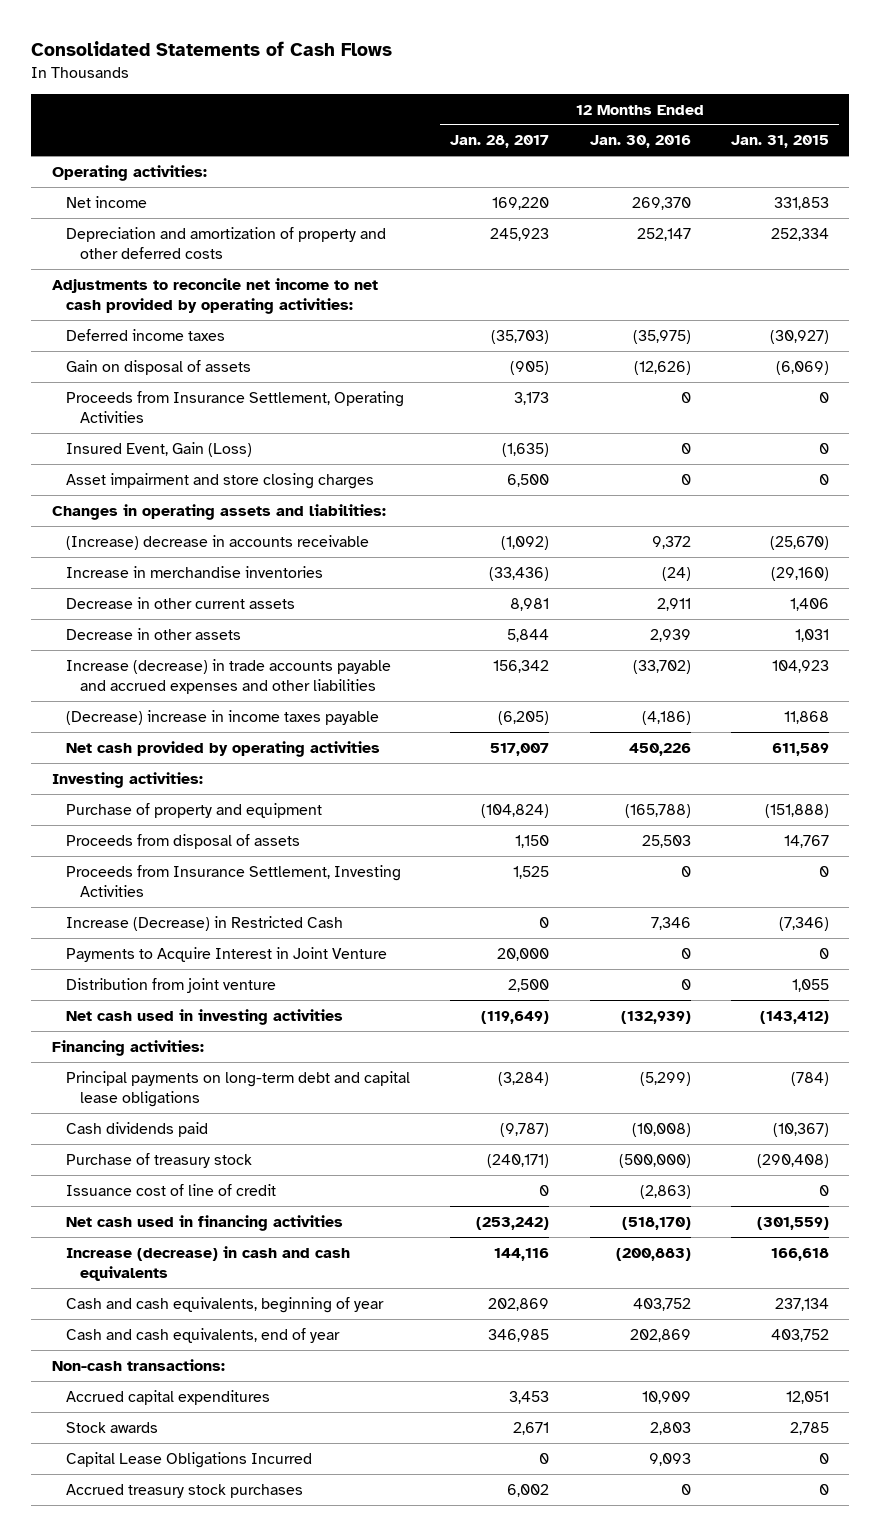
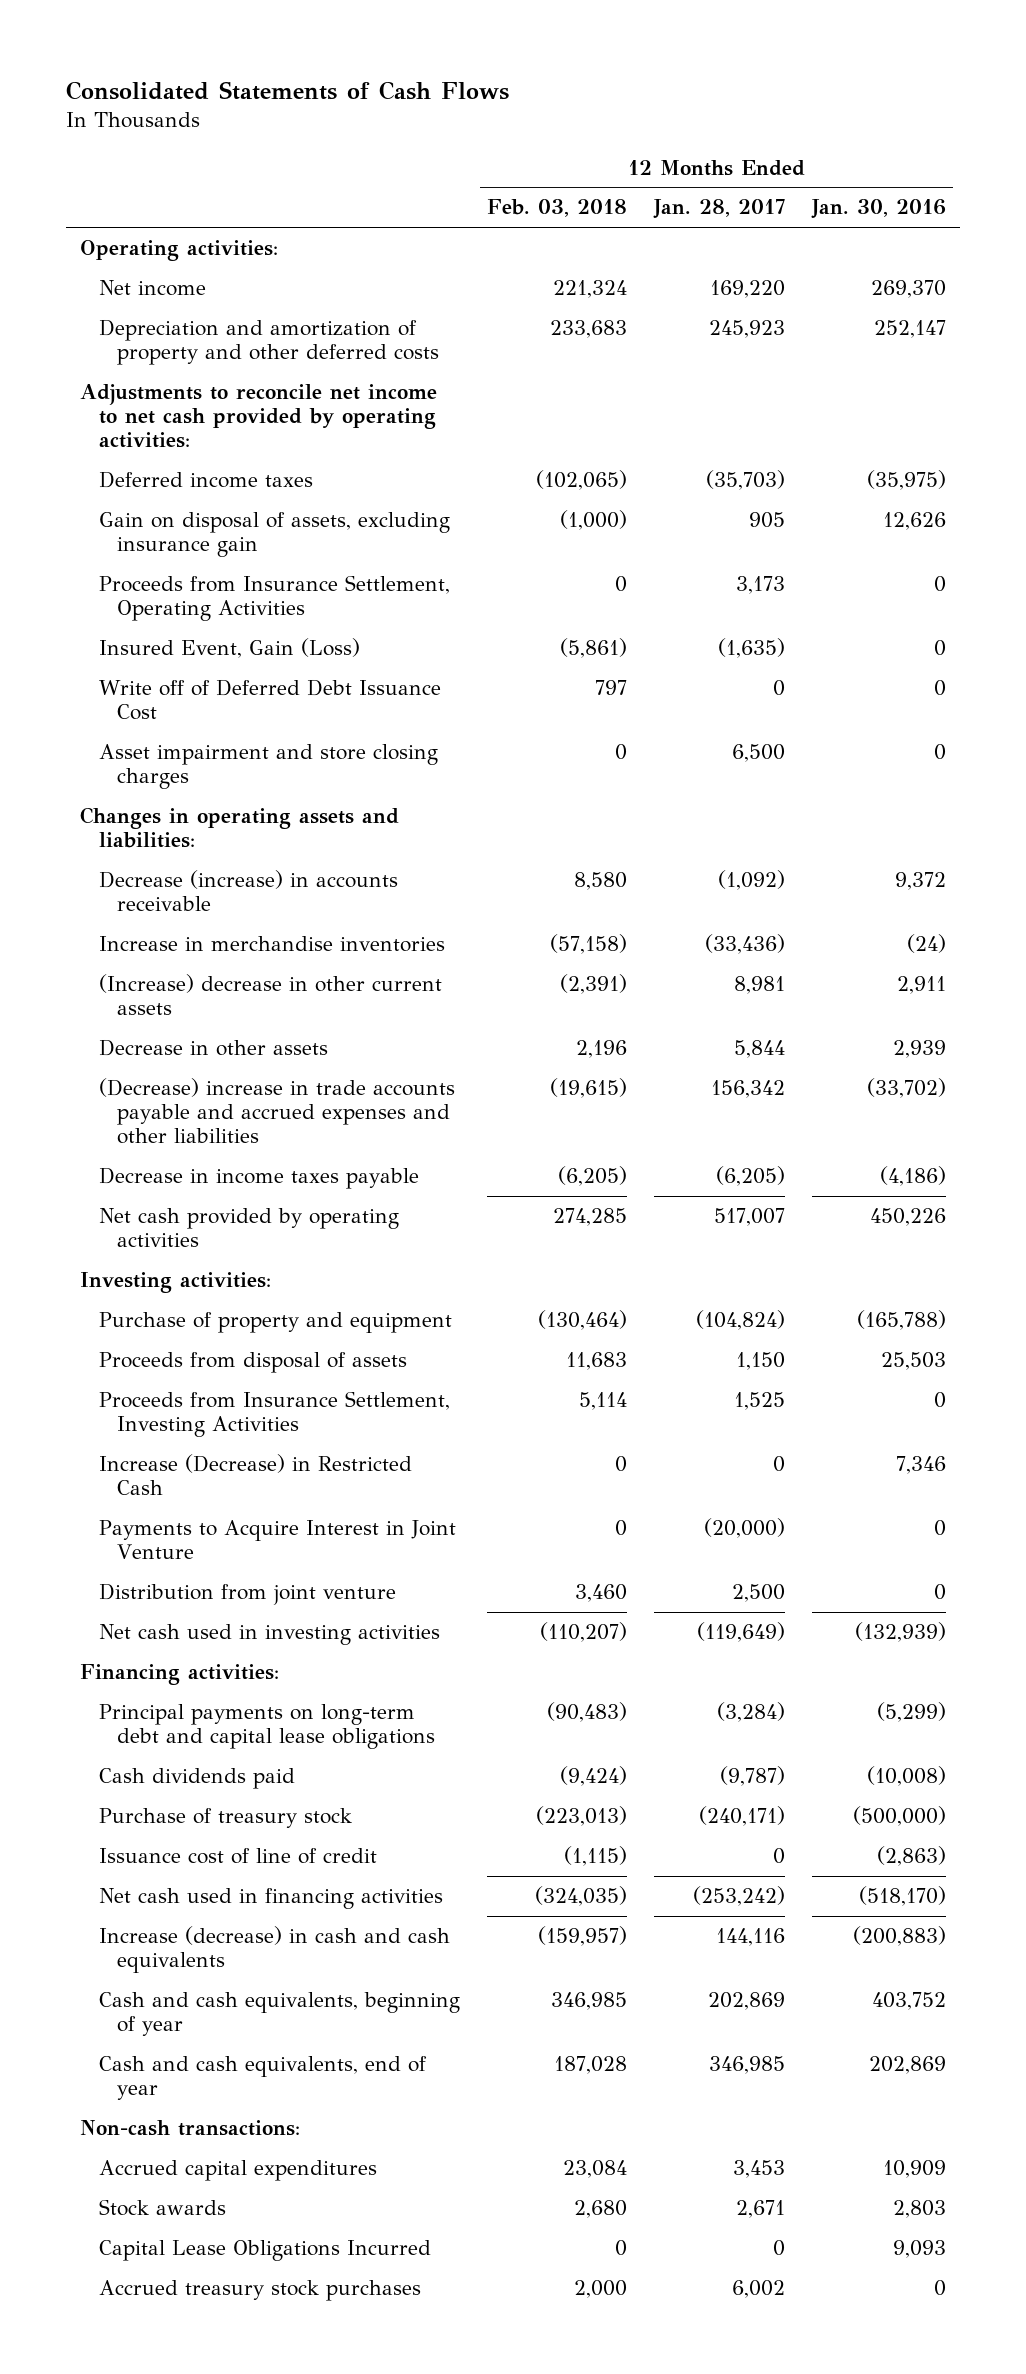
- | 12 Months Ended Jan. 28, 2017 | 12 Months Ended Jan. 30, 2016 | 12 Months Ended Jan. 31, 2015
+ | 12 Months Ended Feb. 03, 2018 | 12 Months Ended Jan. 28, 2017 | 12 Months Ended Jan. 30, 2016
- Gain on disposal of assets | (905) | (12,626) | (6,069)
+ Gain on disposal of assets, excluding insurance gain | (1,000) | 905 | 12,626
+ Write off of Deferred Debt Issuance Cost | 797 | 0 | 0
- (Increase) decrease in accounts receivable | (1,092) | 9,372 | (25,670)
+ Decrease (increase) in accounts receivable | 8,580 | (1,092) | 9,372
- Decrease in other current assets | 8,981 | 2,911 | 1,406
+ (Increase) decrease in other current assets | (2,391) | 8,981 | 2,911
- Increase (decrease) in trade accounts payable and accrued expenses and other liabilities | 156,342 | (33,702) | 104,923
- (Decrease) increase in income taxes payable | (6,205) | (4,186) | 11,868
+ (Decrease) increase in trade accounts payable and accrued expenses and other liabilities | (19,615) | 156,342 | (33,702)
+ Decrease in income taxes payable | (6,205) | (6,205) | (4,186)
- Payments to Acquire Interest in Joint Venture | 20,000 | 0 | 0
+ Payments to Acquire Interest in Joint Venture | 0 | (20,000) | 0

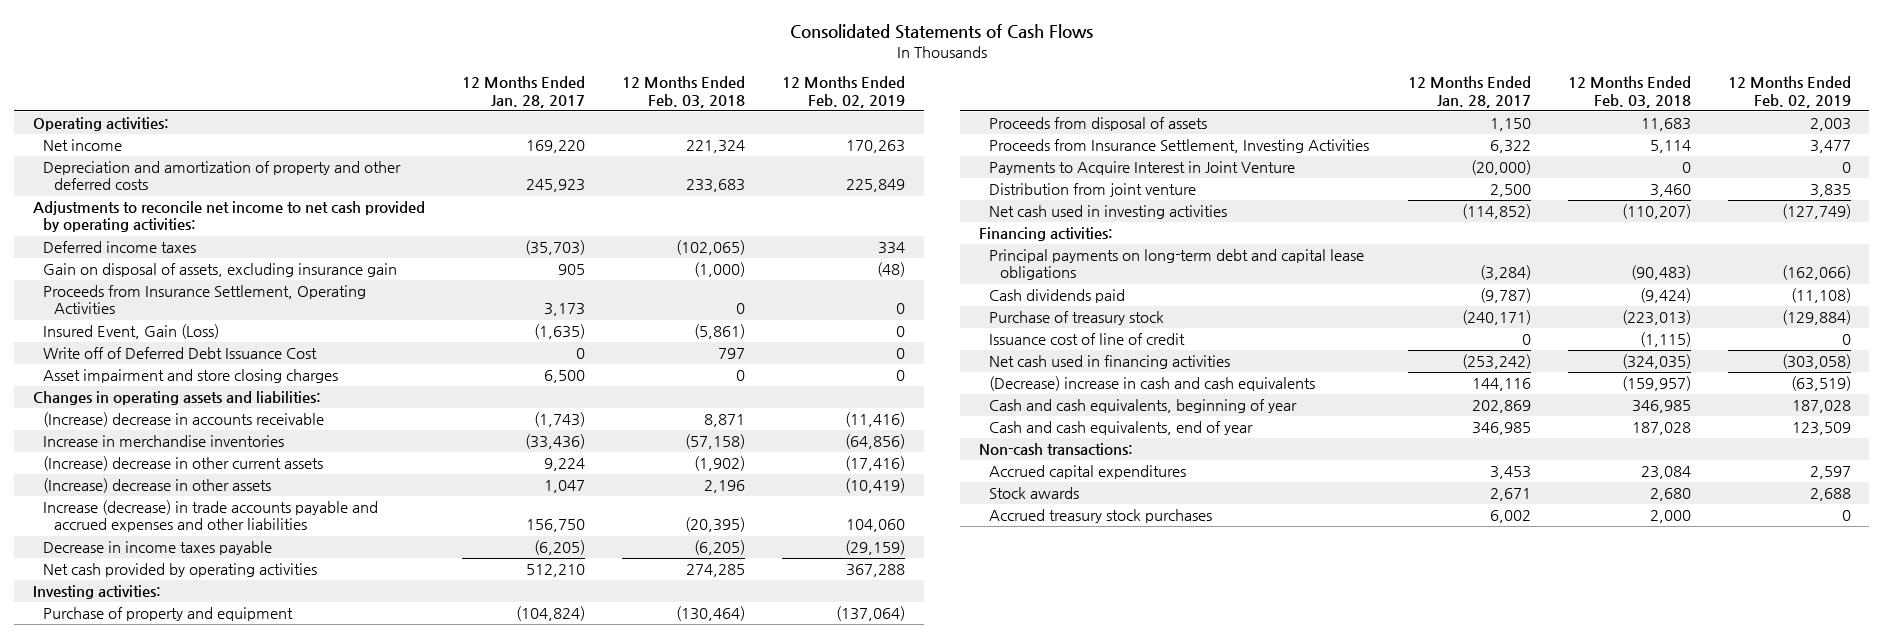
- | 12 Months Ended Feb. 03, 2018 | 12 Months Ended Jan. 28, 2017 | 12 Months Ended Jan. 30, 2016
+ | 12 Months Ended Jan. 28, 2017 | 12 Months Ended Feb. 03, 2018 | 12 Months Ended Feb. 02, 2019
- Decrease (increase) in accounts receivable | 8,580 | (1,092) | 9,372
+ (Increase) decrease in accounts receivable | (1,743) | 8,871 | (11,416)
- (Increase) decrease in other current assets | (2,391) | 8,981 | 2,911
- Decrease in other assets | 2,196 | 5,844 | 2,939
- (Decrease) increase in trade accounts payable and accrued expenses and other liabilities | (19,615) | 156,342 | (33,702)
+ (Increase) decrease in other current assets | 9,224 | (1,902) | (17,416)
+ (Increase) decrease in other assets | 1,047 | 2,196 | (10,419)
+ Increase (decrease) in trade accounts payable and accrued expenses and other liabilities | 156,750 | (20,395) | 104,060
- Net cash provided by operating activities | 274,285 | 517,007 | 450,226
+ Net cash provided by operating activities | 512,210 | 274,285 | 367,288
- Proceeds from Insurance Settlement, Investing Activities | 5,114 | 1,525 | 0
- Increase (Decrease) in Restricted Cash | 0 | 0 | 7,346
+ Proceeds from Insurance Settlement, Investing Activities | 6,322 | 5,114 | 3,477
- Net cash used in investing activities | (110,207) | (119,649) | (132,939)
+ Net cash used in investing activities | (114,852) | (110,207) | (127,749)
- Increase (decrease) in cash and cash equivalents | (159,957) | 144,116 | (200,883)
+ (Decrease) increase in cash and cash equivalents | 144,116 | (159,957) | (63,519)
- Capital Lease Obligations Incurred | 0 | 0 | 9,093

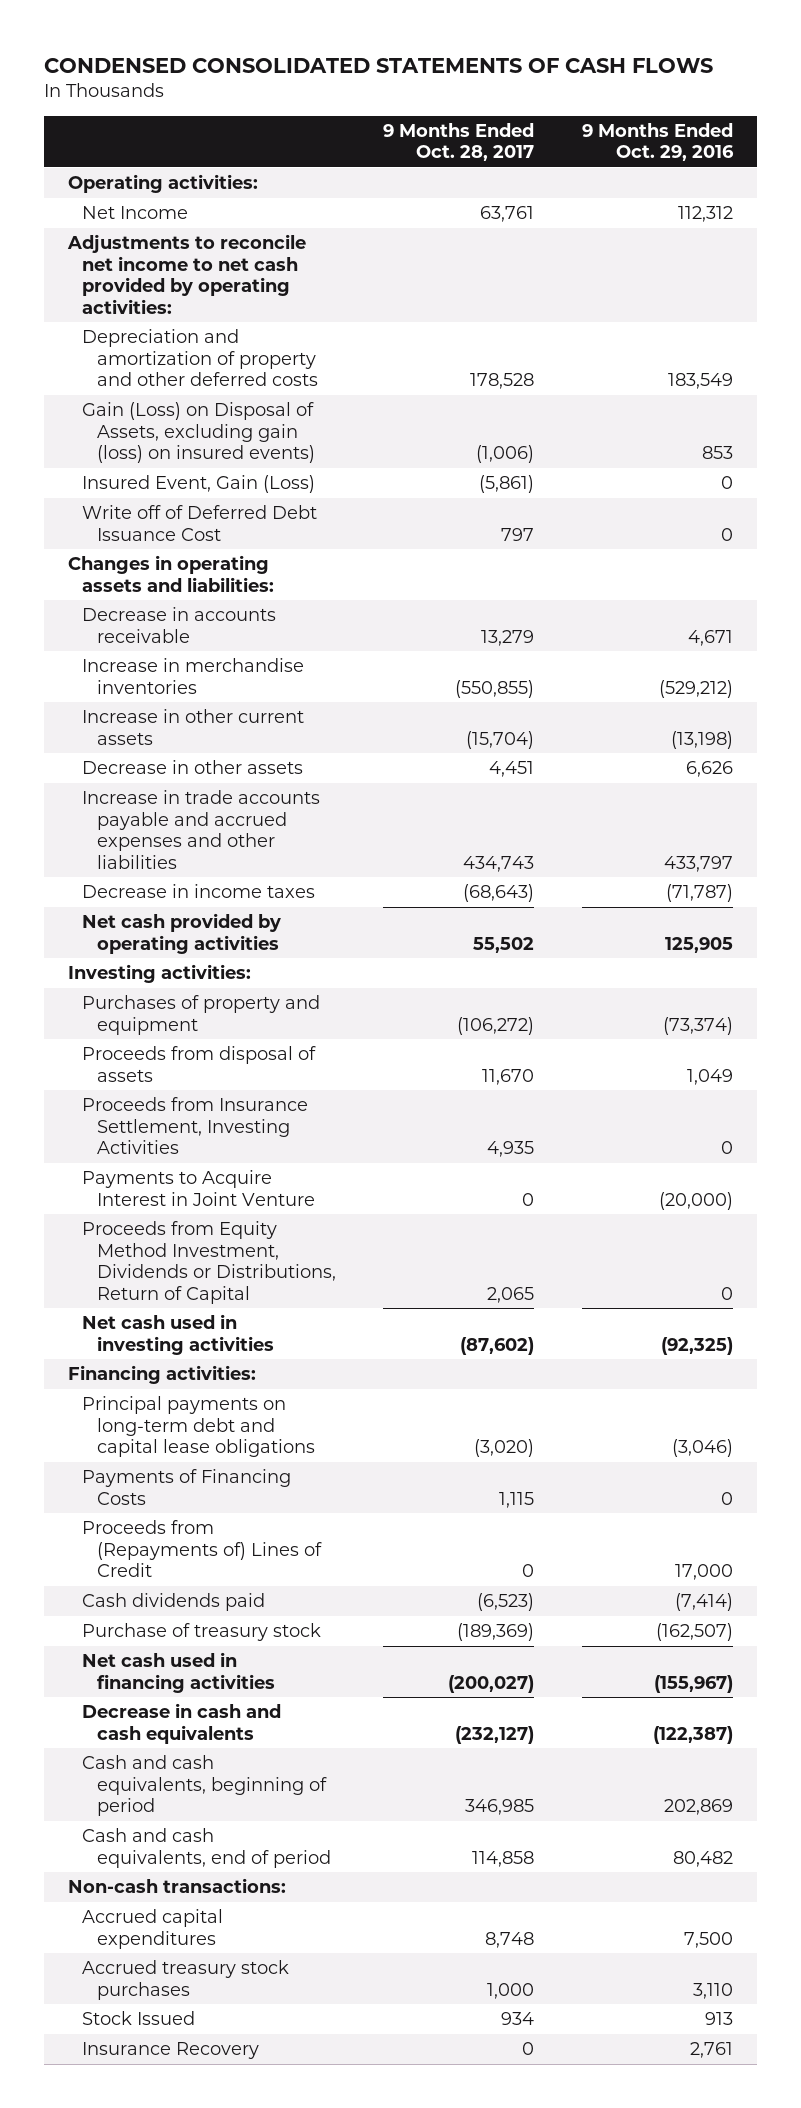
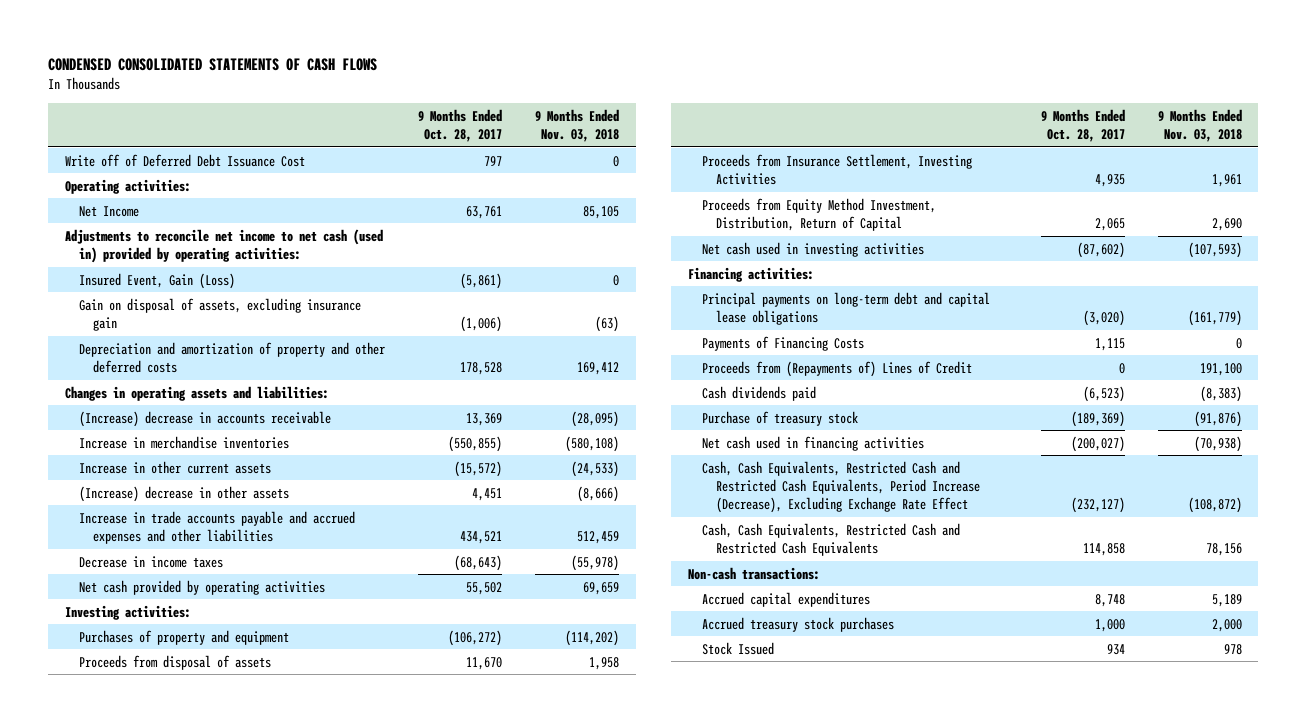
- | 9 Months Ended Oct. 28, 2017 | 9 Months Ended Oct. 29, 2016
+ | 9 Months Ended Oct. 28, 2017 | 9 Months Ended Nov. 03, 2018
moved up: Write off of Deferred Debt Issuance Cost | 797 | 0
- Adjustments to reconcile net income to net cash provided by operating activities:
- Gain (Loss) on Disposal of Assets, excluding gain (loss) on insured events) | (1,006) | 853
+ Adjustments to reconcile net income to net cash (used in) provided by operating activities:
+ Gain on disposal of assets, excluding insurance gain | (1,006) | (63)
moved down: Depreciation and amortization of property and other deferred costs | 178,528 | 169,412
- Decrease in accounts receivable | 13,279 | 4,671
+ (Increase) decrease in accounts receivable | 13,369 | (28,095)
- Increase in other current assets | (15,704) | (13,198)
- Decrease in other assets | 4,451 | 6,626
- Increase in trade accounts payable and accrued expenses and other liabilities | 434,743 | 433,797
+ Increase in other current assets | (15,572) | (24,533)
+ (Increase) decrease in other assets | 4,451 | (8,666)
+ Increase in trade accounts payable and accrued expenses and other liabilities | 434,521 | 512,459
- Payments to Acquire Interest in Joint Venture | 0 | (20,000)
- Proceeds from Equity Method Investment, Dividends or Distributions, Return of Capital | 2,065 | 0
+ Proceeds from Equity Method Investment, Distribution, Return of Capital | 2,065 | 2,690
- Decrease in cash and cash equivalents | (232,127) | (122,387)
- Cash and cash equivalents, beginning of period | 346,985 | 202,869
- Cash and cash equivalents, end of period | 114,858 | 80,482
+ Cash, Cash Equivalents, Restricted Cash and Restricted Cash Equivalents, Period Increase (Decrease), Excluding Exchange Rate Effect | (232,127) | (108,872)
+ Cash, Cash Equivalents, Restricted Cash and Restricted Cash Equivalents | 114,858 | 78,156
- Insurance Recovery | 0 | 2,761

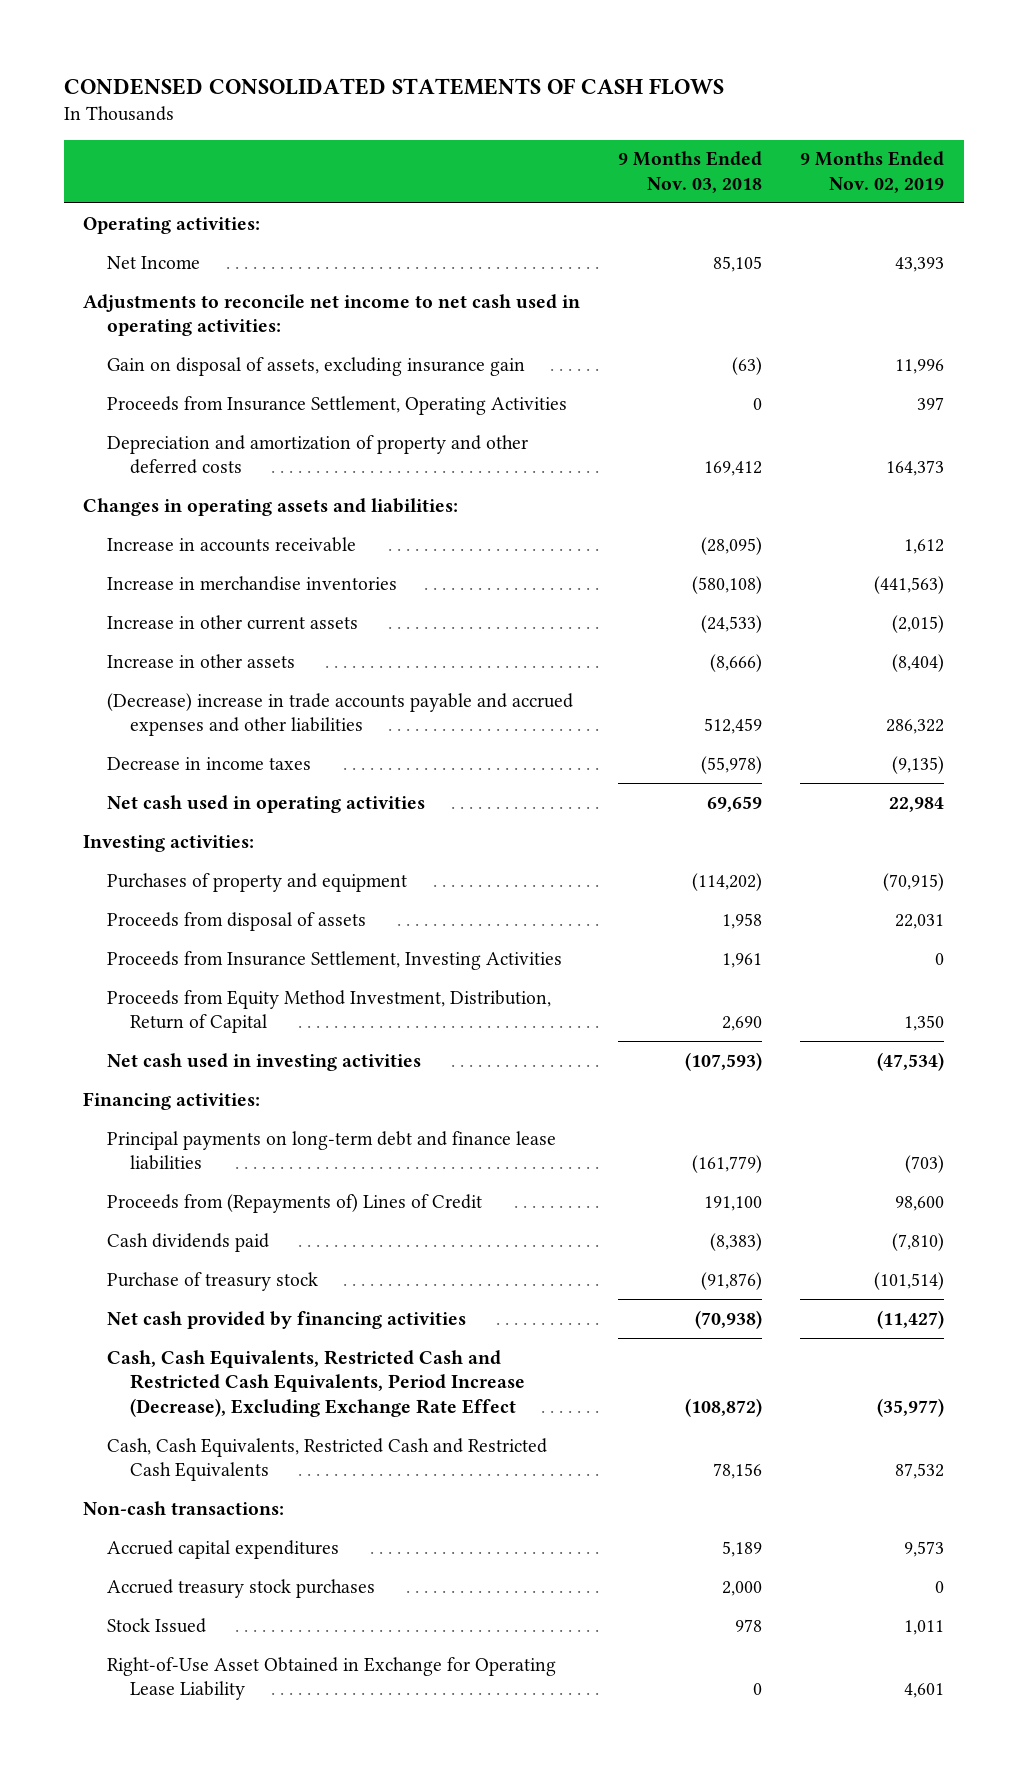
- | 9 Months Ended Oct. 28, 2017 | 9 Months Ended Nov. 03, 2018
+ | 9 Months Ended Nov. 03, 2018 | 9 Months Ended Nov. 02, 2019
- Write off of Deferred Debt Issuance Cost | 797 | 0
- Adjustments to reconcile net income to net cash (used in) provided by operating activities:
- Insured Event, Gain (Loss) | (5,861) | 0
+ Adjustments to reconcile net income to net cash used in operating activities:
+ Proceeds from Insurance Settlement, Operating Activities | 0 | 397
- (Increase) decrease in accounts receivable | 13,369 | (28,095)
+ Increase in accounts receivable | (28,095) | 1,612
- (Increase) decrease in other assets | 4,451 | (8,666)
- Increase in trade accounts payable and accrued expenses and other liabilities | 434,521 | 512,459
+ Increase in other assets | (8,666) | (8,404)
+ (Decrease) increase in trade accounts payable and accrued expenses and other liabilities | 512,459 | 286,322
- Net cash provided by operating activities | 55,502 | 69,659
+ Net cash used in operating activities | 69,659 | 22,984
- Principal payments on long-term debt and capital lease obligations | (3,020) | (161,779)
- Payments of Financing Costs | 1,115 | 0
+ Principal payments on long-term debt and finance lease liabilities | (161,779) | (703)
- Net cash used in financing activities | (200,027) | (70,938)
+ Net cash provided by financing activities | (70,938) | (11,427)
+ Right-of-Use Asset Obtained in Exchange for Operating Lease Liability | 0 | 4,601

